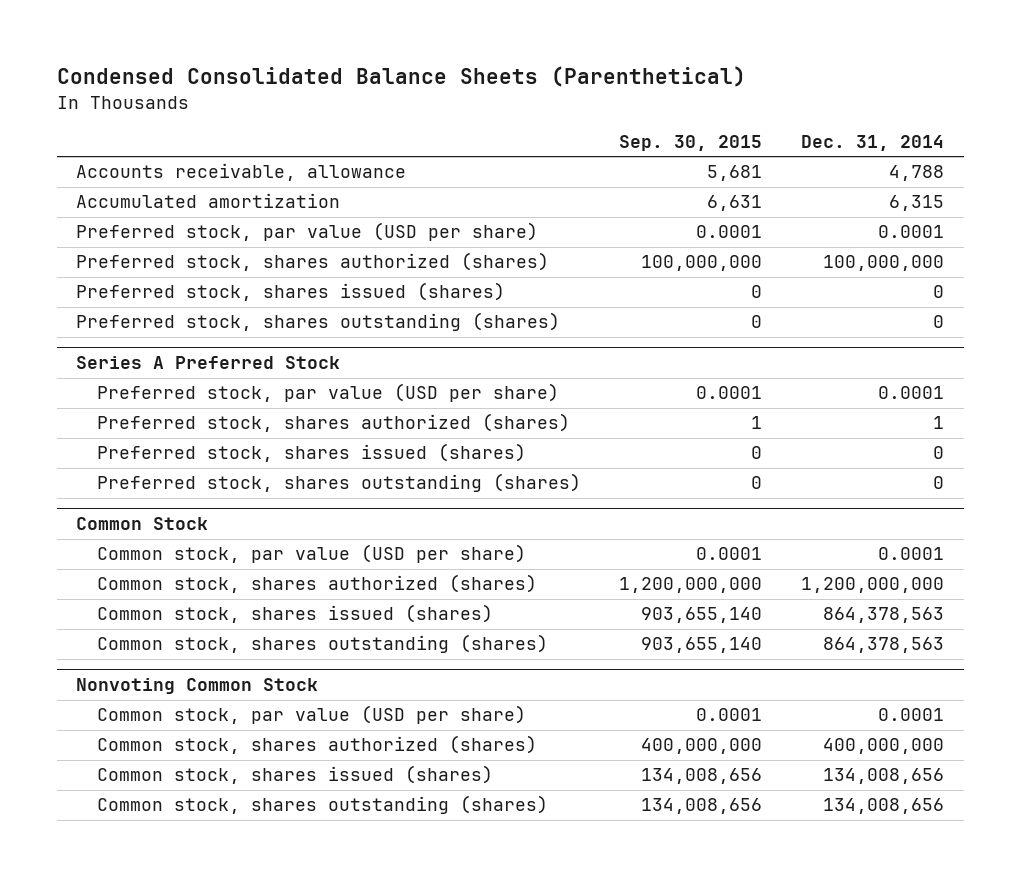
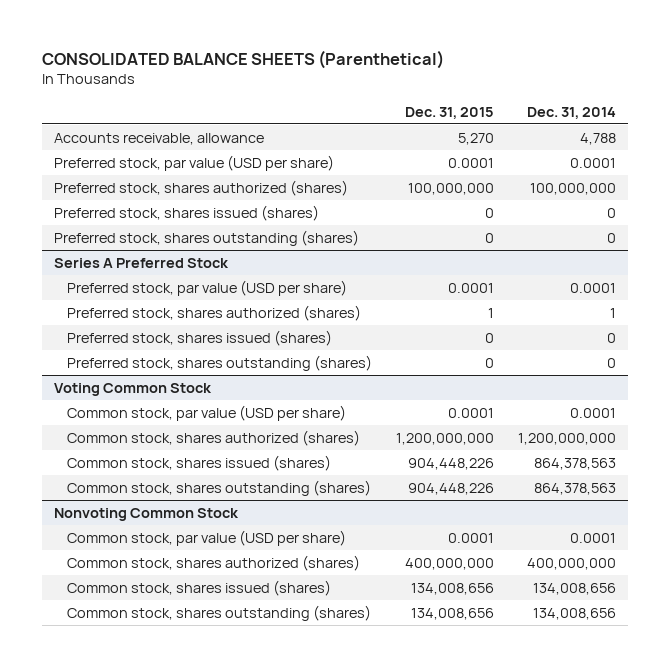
- Condensed Consolidated Balance Sheets (Parenthetical)
+ CONSOLIDATED BALANCE SHEETS (Parenthetical)
- | Sep. 30, 2015 | Dec. 31, 2014
+ | Dec. 31, 2015 | Dec. 31, 2014
- Accumulated amortization | 6,631 | 6,315
- Common Stock
+ Voting Common Stock

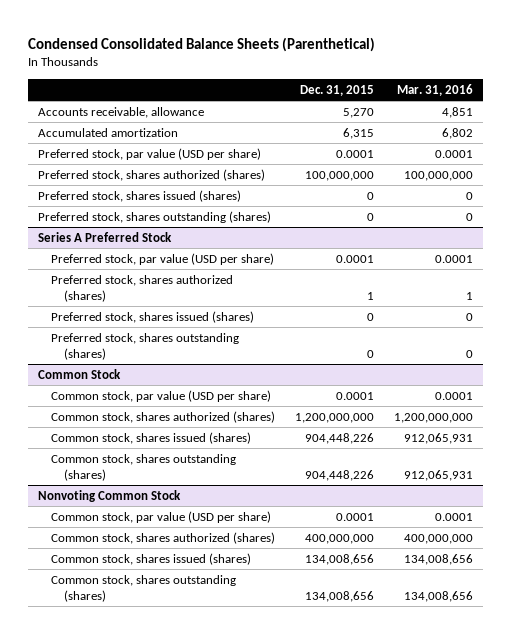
- CONSOLIDATED BALANCE SHEETS (Parenthetical)
+ Condensed Consolidated Balance Sheets (Parenthetical)
- | Dec. 31, 2015 | Dec. 31, 2014
+ | Dec. 31, 2015 | Mar. 31, 2016
+ Accumulated amortization | 6,315 | 6,802
- Voting Common Stock
+ Common Stock

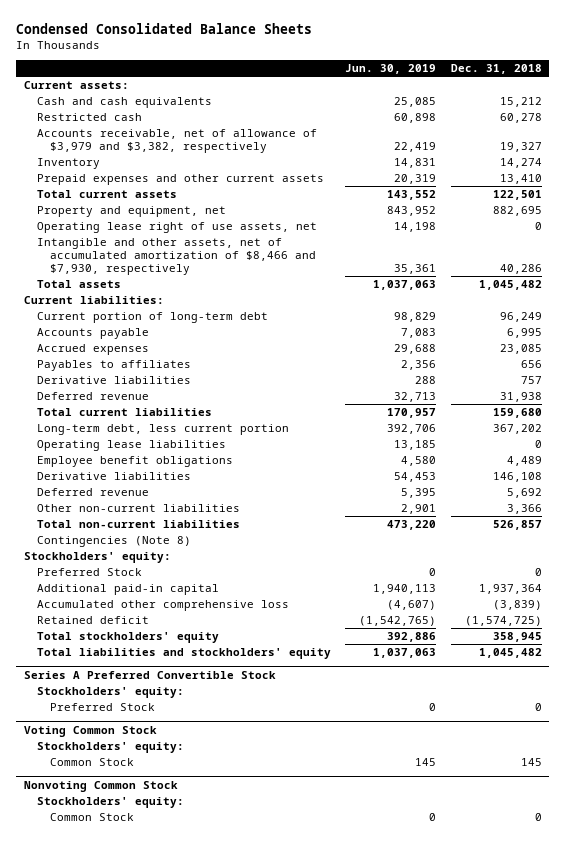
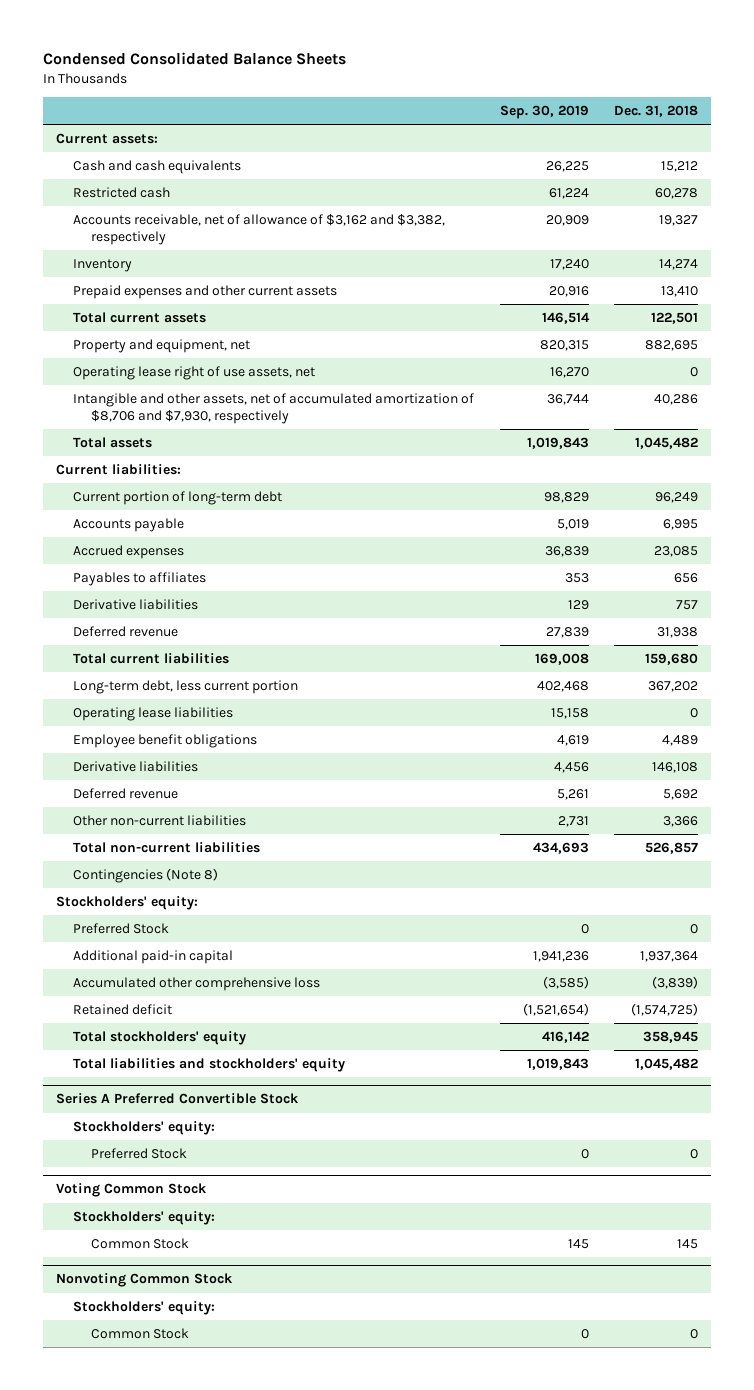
- | Jun. 30, 2019 | Dec. 31, 2018
+ | Sep. 30, 2019 | Dec. 31, 2018
- Accounts receivable, net of allowance of $3,979 and $3,382, respectively | 22,419 | 19,327
+ Accounts receivable, net of allowance of $3,162 and $3,382, respectively | 20,909 | 19,327
- Intangible and other assets, net of accumulated amortization of $8,466 and $7,930, respectively | 35,361 | 40,286
+ Intangible and other assets, net of accumulated amortization of $8,706 and $7,930, respectively | 36,744 | 40,286

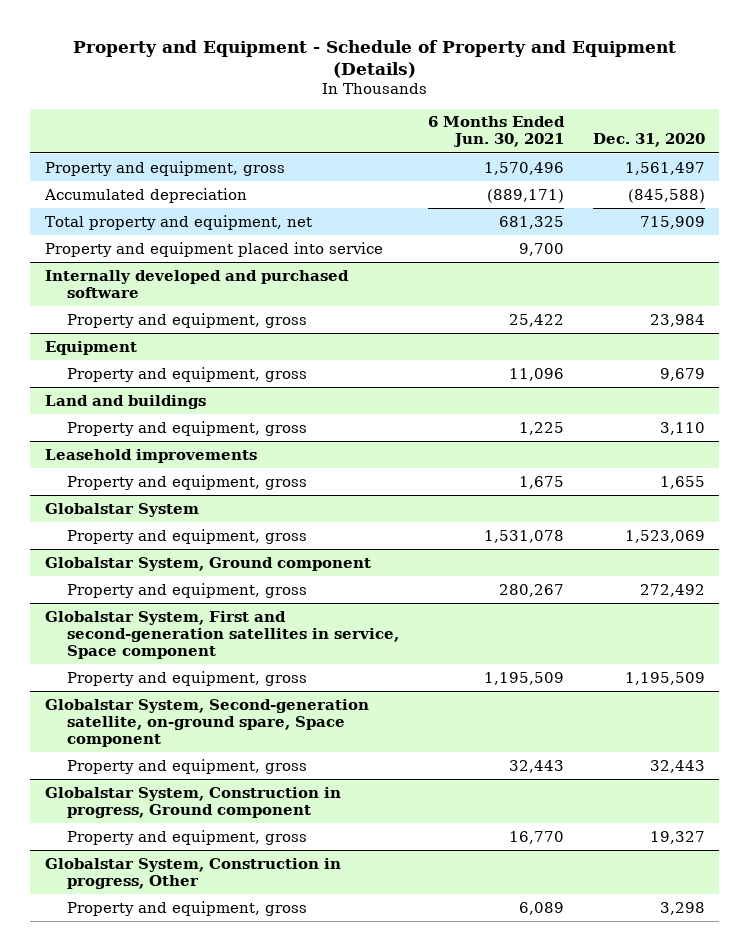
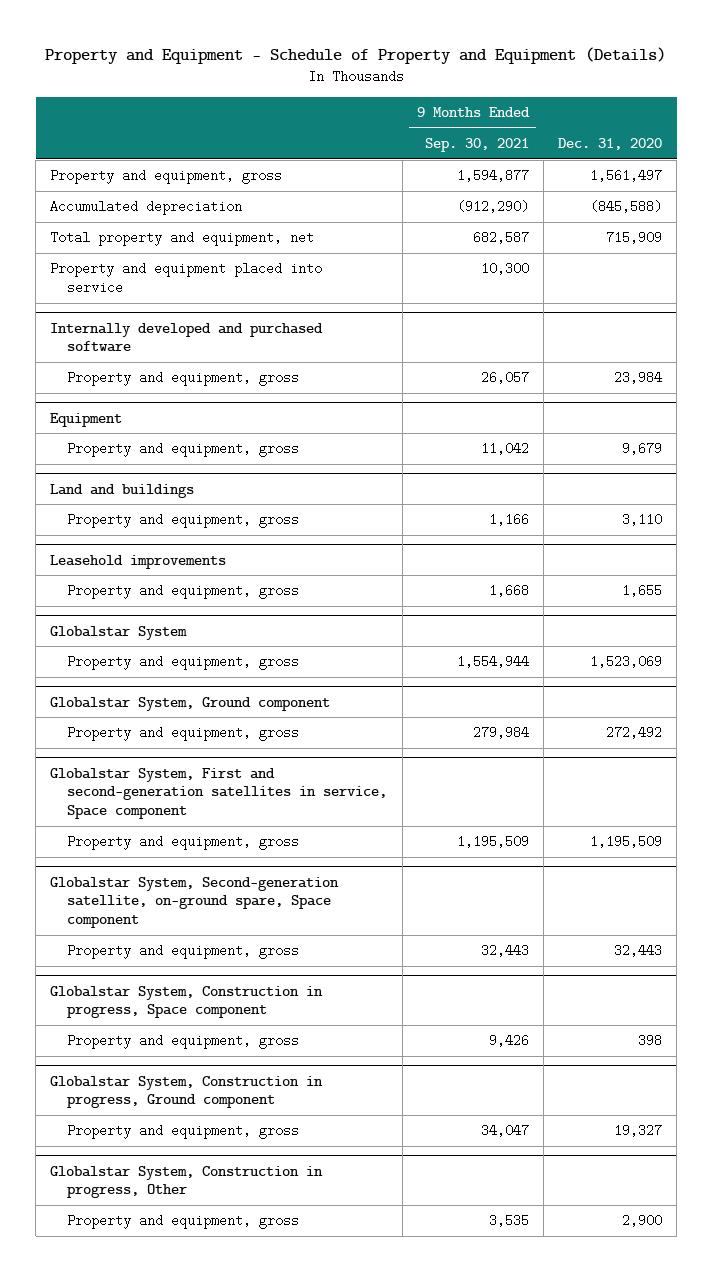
- | 6 Months Ended Jun. 30, 2021 | Dec. 31, 2020
+ | 9 Months Ended Sep. 30, 2021 | Dec. 31, 2020
+ Globalstar System, Construction in progress, Space component
+ Property and equipment, gross | 9,426 | 398
@ Globalstar System, Construction in progress, Other
- Property and equipment, gross | 6,089 | 3,298
+ Property and equipment, gross | 3,535 | 2,900

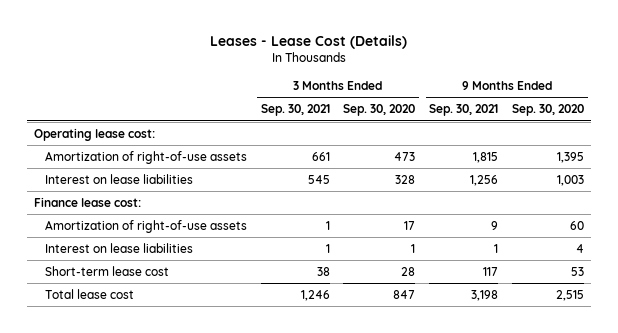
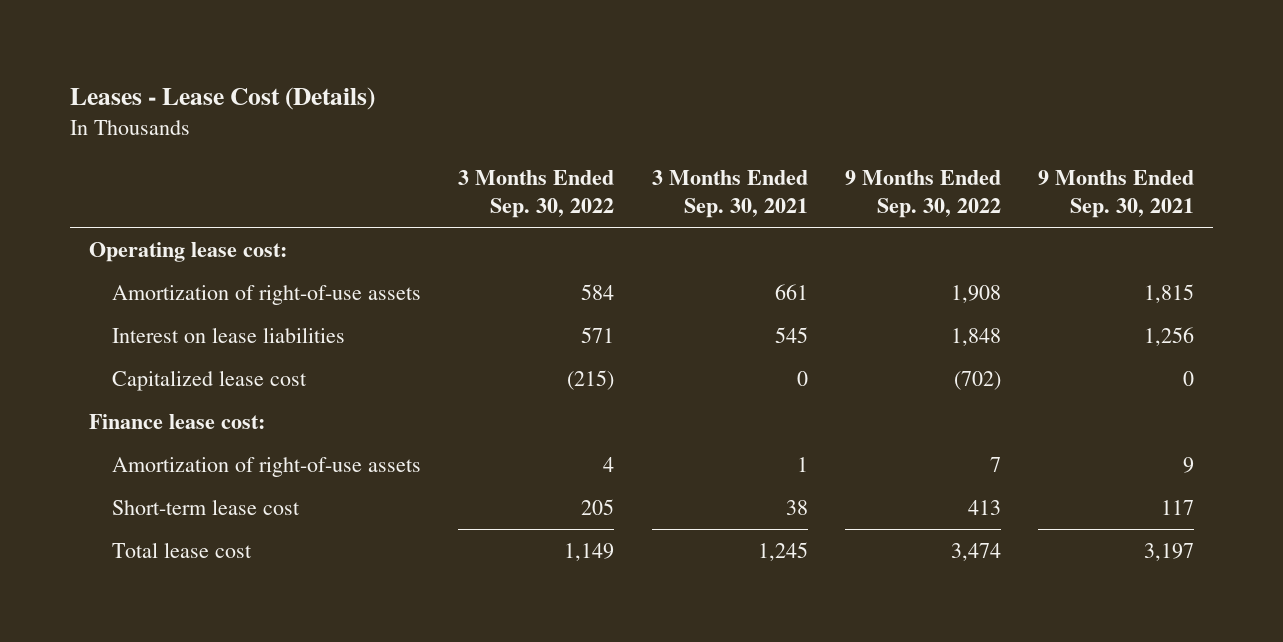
- | 3 Months Ended Sep. 30, 2021 | 3 Months Ended Sep. 30, 2020 | 9 Months Ended Sep. 30, 2021 | 9 Months Ended Sep. 30, 2020
+ | 3 Months Ended Sep. 30, 2022 | 3 Months Ended Sep. 30, 2021 | 9 Months Ended Sep. 30, 2022 | 9 Months Ended Sep. 30, 2021
+ Capitalized lease cost | (215) | 0 | (702) | 0
- Interest on lease liabilities | 1 | 1 | 1 | 4
- Total lease cost | 1,246 | 847 | 3,198 | 2,515
+ Total lease cost | 1,149 | 1,245 | 3,474 | 3,197

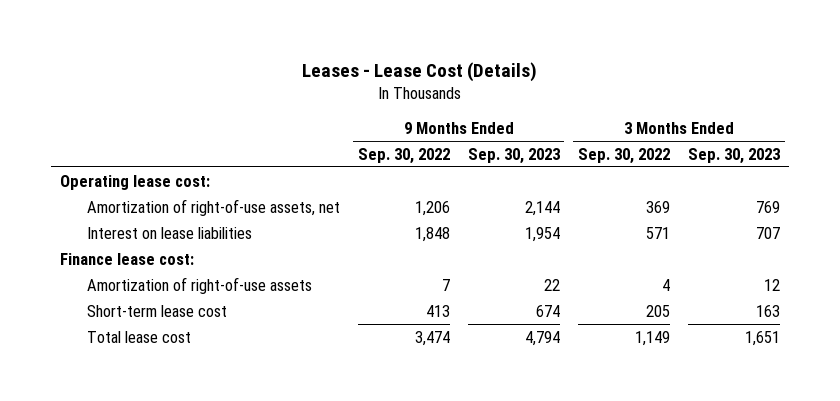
- | 3 Months Ended Sep. 30, 2022 | 3 Months Ended Sep. 30, 2021 | 9 Months Ended Sep. 30, 2022 | 9 Months Ended Sep. 30, 2021
+ | 9 Months Ended Sep. 30, 2022 | 9 Months Ended Sep. 30, 2023 | 3 Months Ended Sep. 30, 2022 | 3 Months Ended Sep. 30, 2023
- Amortization of right-of-use assets | 584 | 661 | 1,908 | 1,815
+ Amortization of right-of-use assets, net | 1,206 | 2,144 | 369 | 769
- Capitalized lease cost | (215) | 0 | (702) | 0

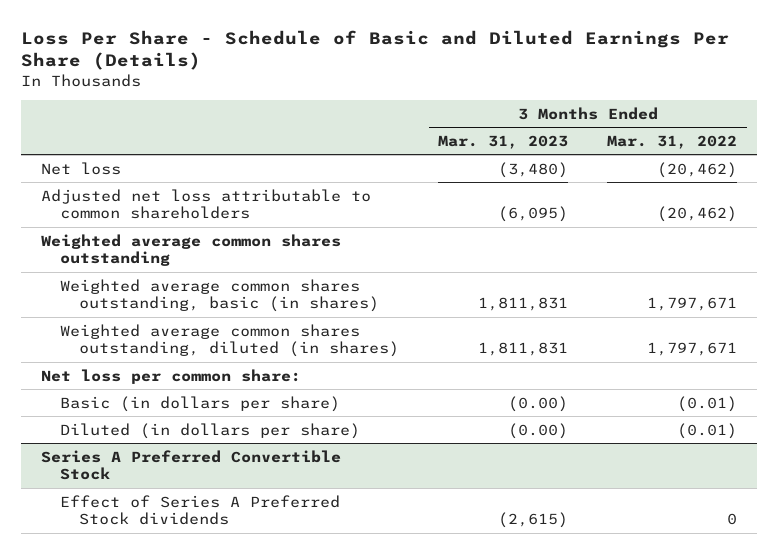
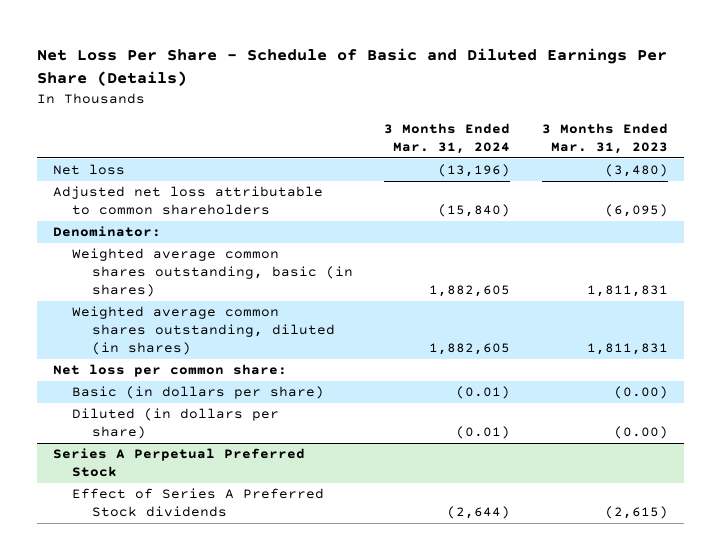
- Loss Per Share - Schedule of Basic and Diluted Earnings Per Share (Details)
+ Net Loss Per Share - Schedule of Basic and Diluted Earnings Per Share (Details)
- | 3 Months Ended Mar. 31, 2023 | 3 Months Ended Mar. 31, 2022
+ | 3 Months Ended Mar. 31, 2024 | 3 Months Ended Mar. 31, 2023
- Weighted average common shares outstanding
+ Denominator:
- Series A Preferred Convertible Stock
+ Series A Perpetual Preferred Stock

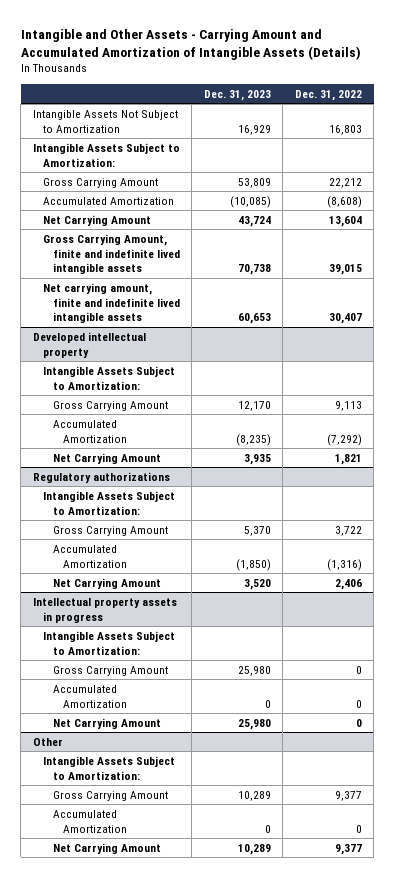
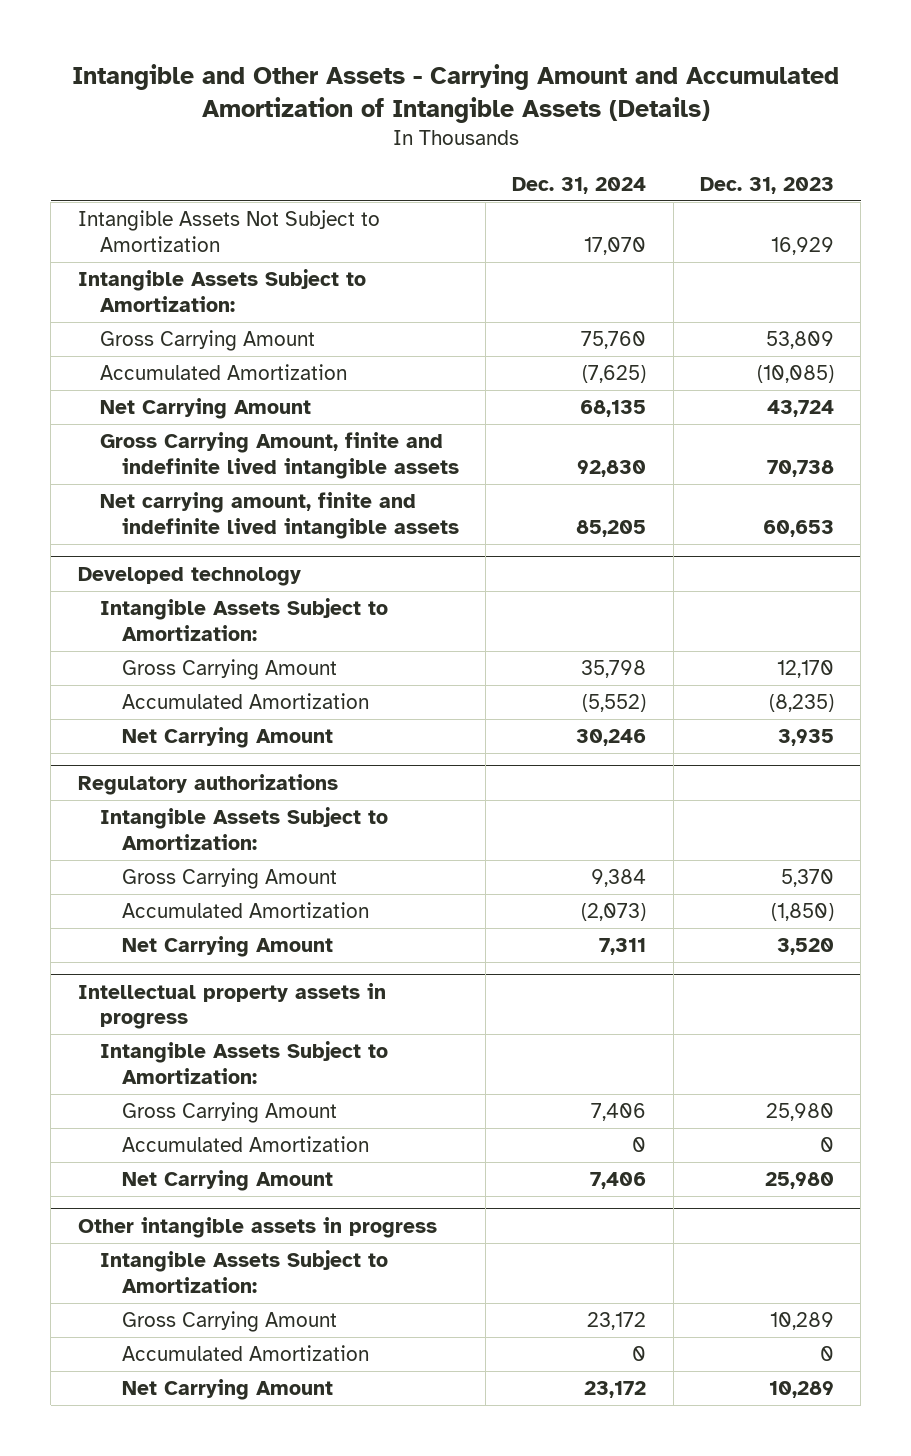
- | Dec. 31, 2023 | Dec. 31, 2022
+ | Dec. 31, 2024 | Dec. 31, 2023
- Developed intellectual property
+ Developed technology
- Other
+ Other intangible assets in progress

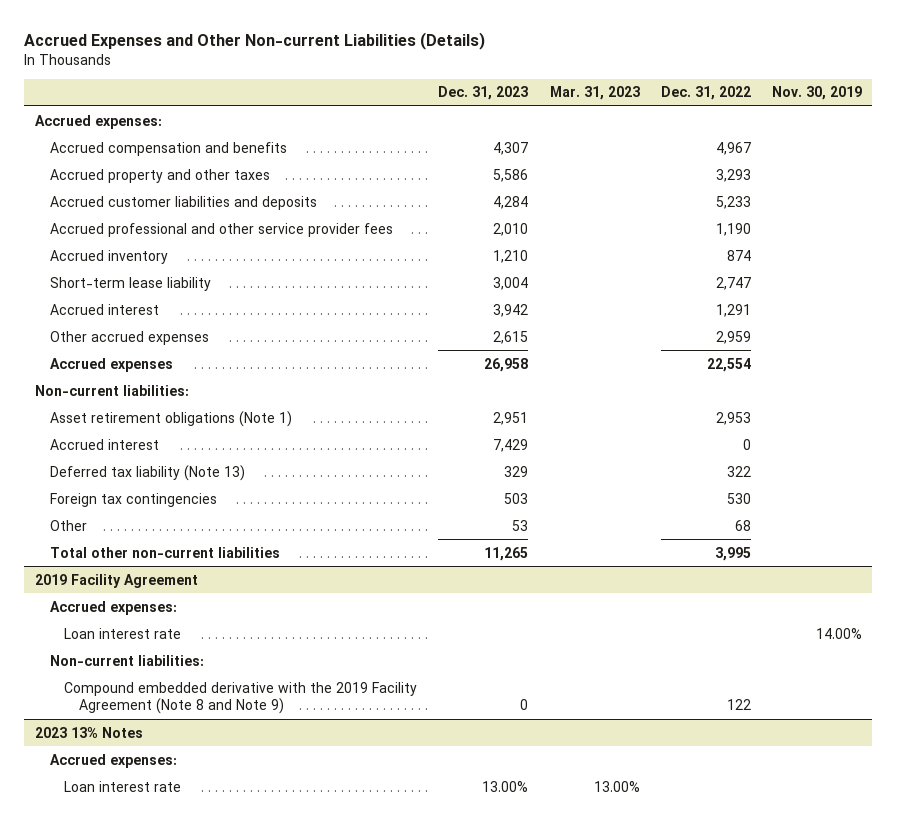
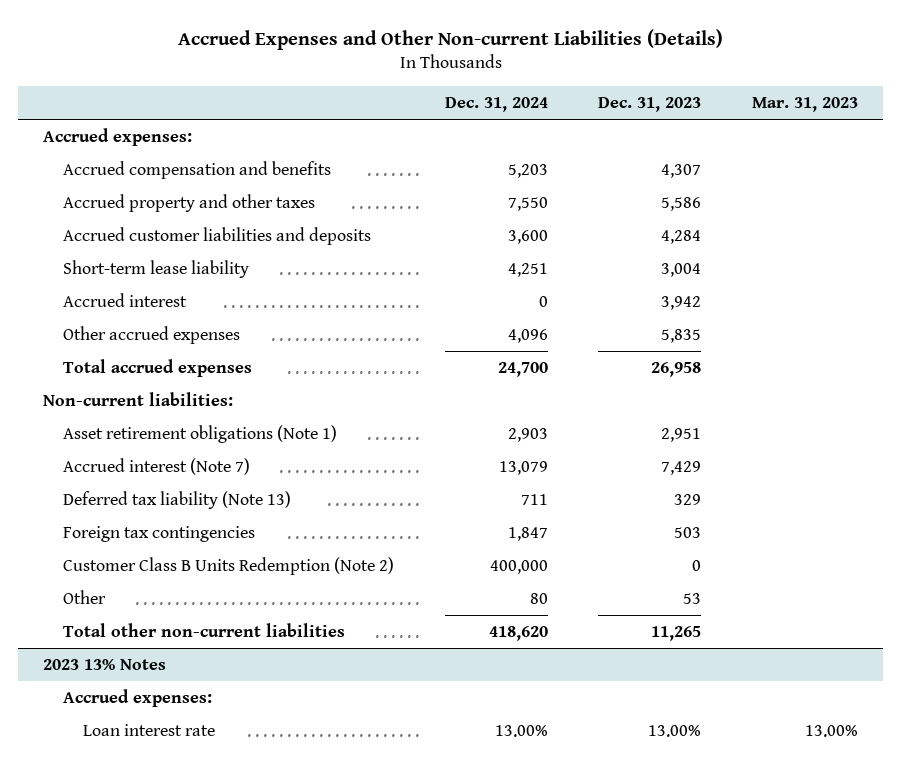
- | Dec. 31, 2023 | Mar. 31, 2023 | Dec. 31, 2022 | Nov. 30, 2019
+ | Dec. 31, 2024 | Dec. 31, 2023 | Mar. 31, 2023
- Accrued professional and other service provider fees | 2,010 | | 1,190 |
- Accrued inventory | 1,210 | | 874 |
- Other accrued expenses | 2,615 | | 2,959 |
- Accrued expenses | 26,958 | | 22,554 |
+ Other accrued expenses | 4,096 | 5,835 |
+ Total accrued expenses | 24,700 | 26,958 |
- Accrued interest | 7,429 | | 0 |
+ Accrued interest (Note 7) | 13,079 | 7,429 |
+ Customer Class B Units Redemption (Note 2) | 400,000 | 0 |
- 2019 Facility Agreement
- Accrued expenses:
- Loan interest rate | | | | 14.00%
- Non-current liabilities:
- Compound embedded derivative with the 2019 Facility Agreement (Note 8 and Note 9) | 0 | | 122 |

